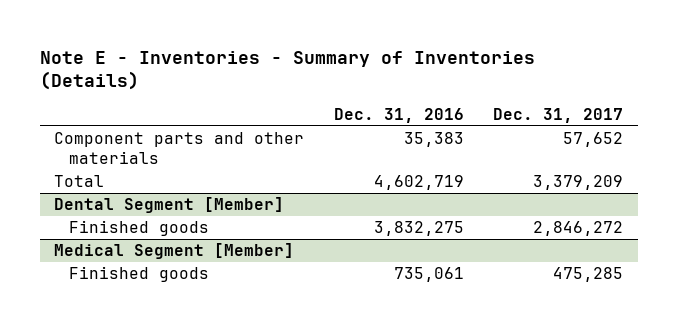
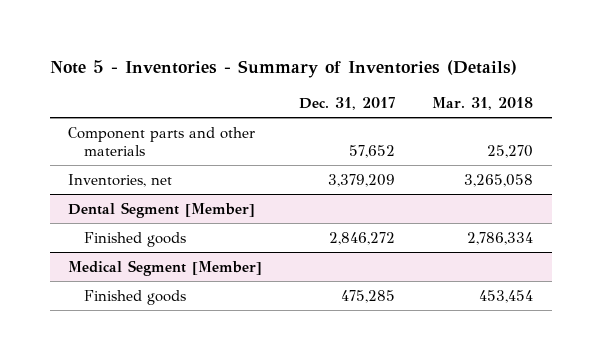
- Note E - Inventories - Summary of Inventories (Details)
+ Note 5 - Inventories - Summary of Inventories (Details)
- | Dec. 31, 2016 | Dec. 31, 2017
+ | Dec. 31, 2017 | Mar. 31, 2018
- Total | 4,602,719 | 3,379,209
+ Inventories, net | 3,379,209 | 3,265,058

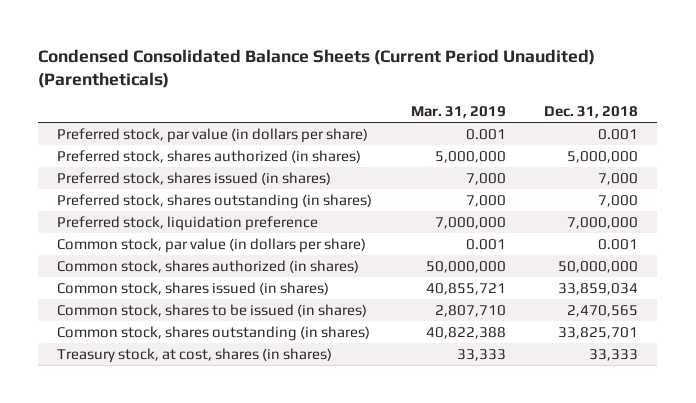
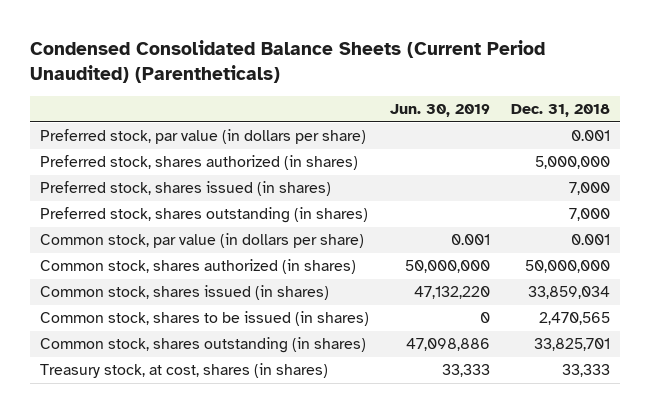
- | Mar. 31, 2019 | Dec. 31, 2018
+ | Jun. 30, 2019 | Dec. 31, 2018
- Preferred stock, liquidation preference | 7,000,000 | 7,000,000

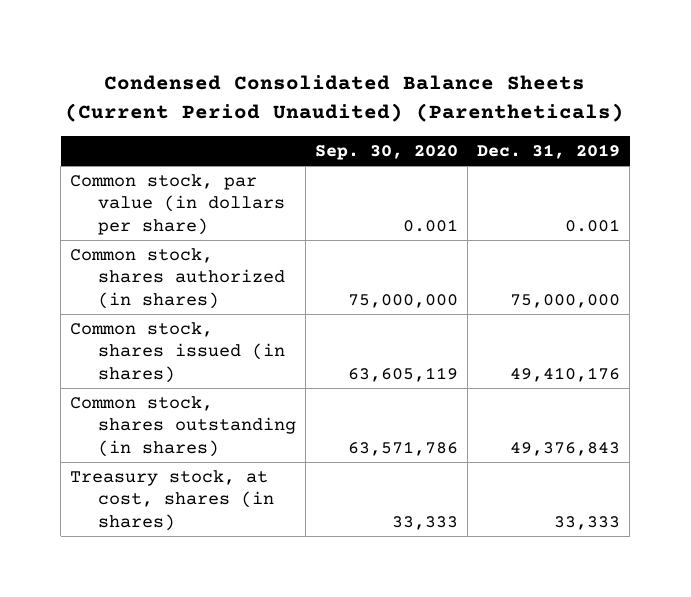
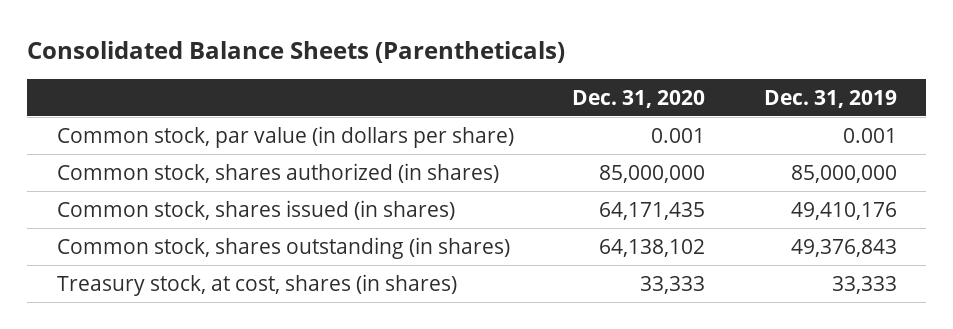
- Condensed Consolidated Balance Sheets (Current Period Unaudited) (Parentheticals)
+ Consolidated Balance Sheets (Parentheticals)
- | Sep. 30, 2020 | Dec. 31, 2019
+ | Dec. 31, 2020 | Dec. 31, 2019
- Common stock, shares authorized (in shares) | 75,000,000 | 75,000,000
+ Common stock, shares authorized (in shares) | 85,000,000 | 85,000,000

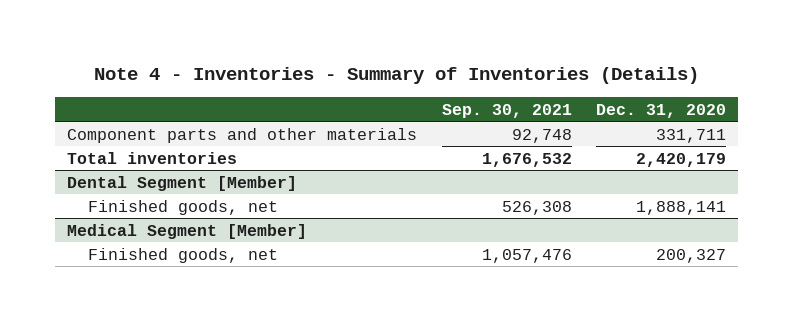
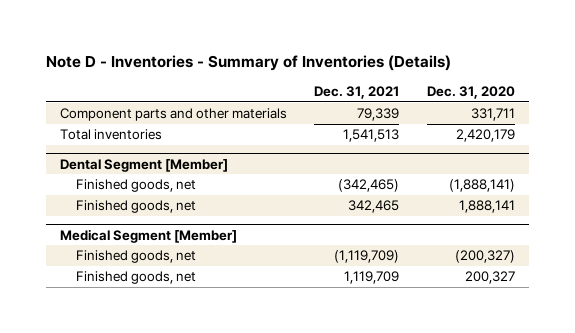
- Note 4 - Inventories - Summary of Inventories (Details)
+ Note D - Inventories - Summary of Inventories (Details)
- | Sep. 30, 2021 | Dec. 31, 2020
+ | Dec. 31, 2021 | Dec. 31, 2020
@ Dental Segment [Member]
+ Finished goods, net | (342,465) | (1,888,141)
@ Medical Segment [Member]
+ Finished goods, net | (1,119,709) | (200,327)

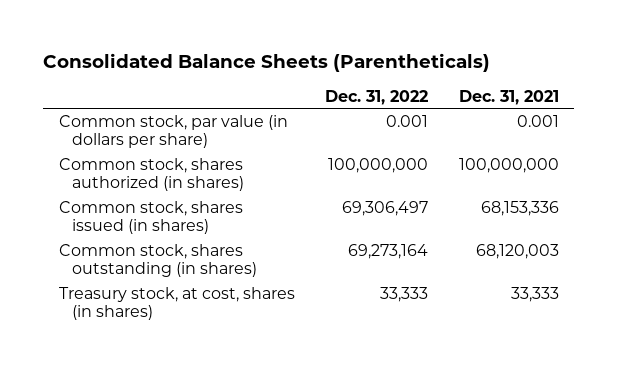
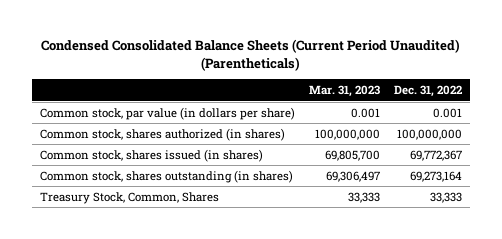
- Consolidated Balance Sheets (Parentheticals)
+ Condensed Consolidated Balance Sheets (Current Period Unaudited) (Parentheticals)
- | Dec. 31, 2022 | Dec. 31, 2021
+ | Mar. 31, 2023 | Dec. 31, 2022
- Common stock, shares issued (in shares) | 69,306,497 | 68,153,336
+ Common stock, shares issued (in shares) | 69,805,700 | 69,772,367
- Treasury stock, at cost, shares (in shares) | 33,333 | 33,333
+ Treasury Stock, Common, Shares | 33,333 | 33,333

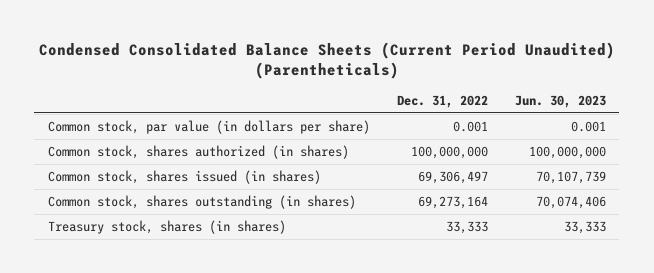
- | Mar. 31, 2023 | Dec. 31, 2022
+ | Dec. 31, 2022 | Jun. 30, 2023
- Common stock, shares issued (in shares) | 69,805,700 | 69,772,367
+ Common stock, shares issued (in shares) | 69,306,497 | 70,107,739
- Treasury Stock, Common, Shares | 33,333 | 33,333
+ Treasury stock, shares (in shares) | 33,333 | 33,333

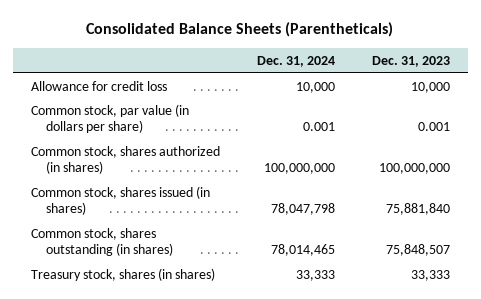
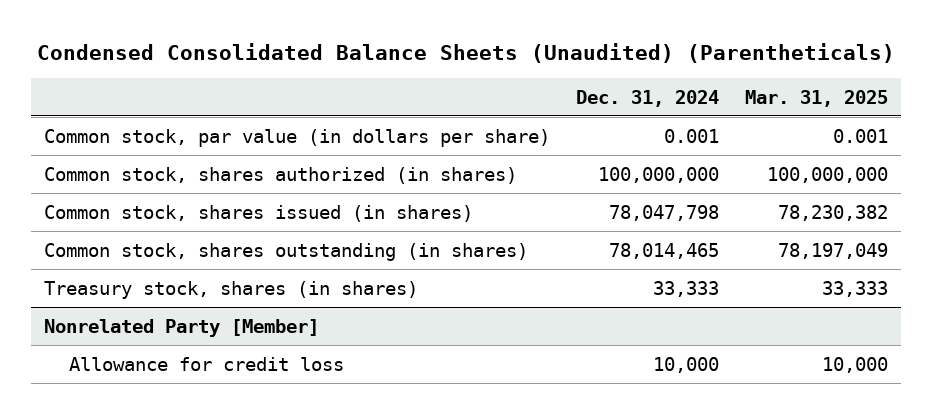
- Consolidated Balance Sheets (Parentheticals)
+ Condensed Consolidated Balance Sheets (Unaudited) (Parentheticals)
- | Dec. 31, 2024 | Dec. 31, 2023
+ | Dec. 31, 2024 | Mar. 31, 2025
- Allowance for credit loss | 10,000 | 10,000
+ Nonrelated Party [Member]
+ Allowance for credit loss | 10,000 | 10,000

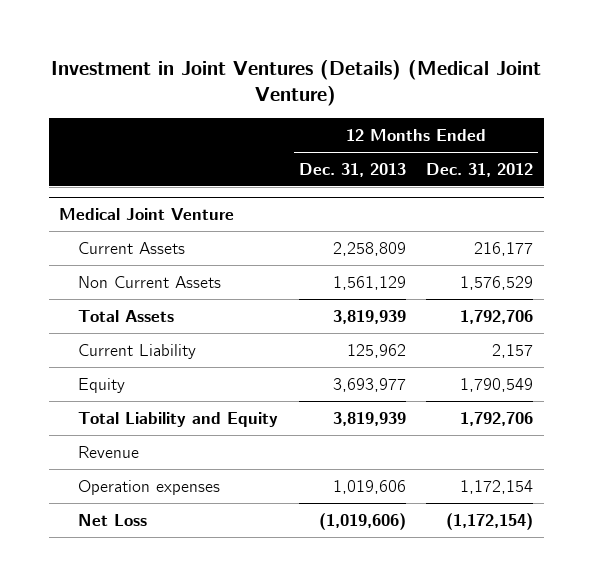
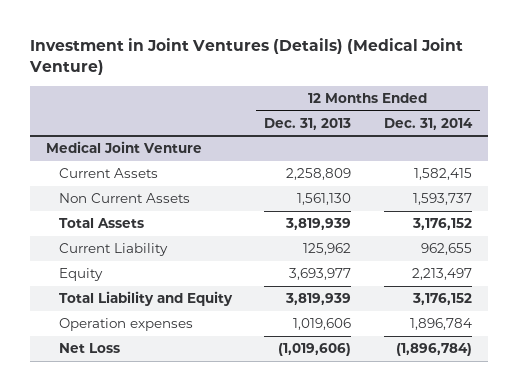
- | 12 Months Ended Dec. 31, 2013 | 12 Months Ended Dec. 31, 2012
+ | 12 Months Ended Dec. 31, 2013 | 12 Months Ended Dec. 31, 2014
@ Medical Joint Venture
- Non Current Assets | 1,561,129 | 1,576,529
+ Non Current Assets | 1,561,130 | 1,593,737
- Revenue

